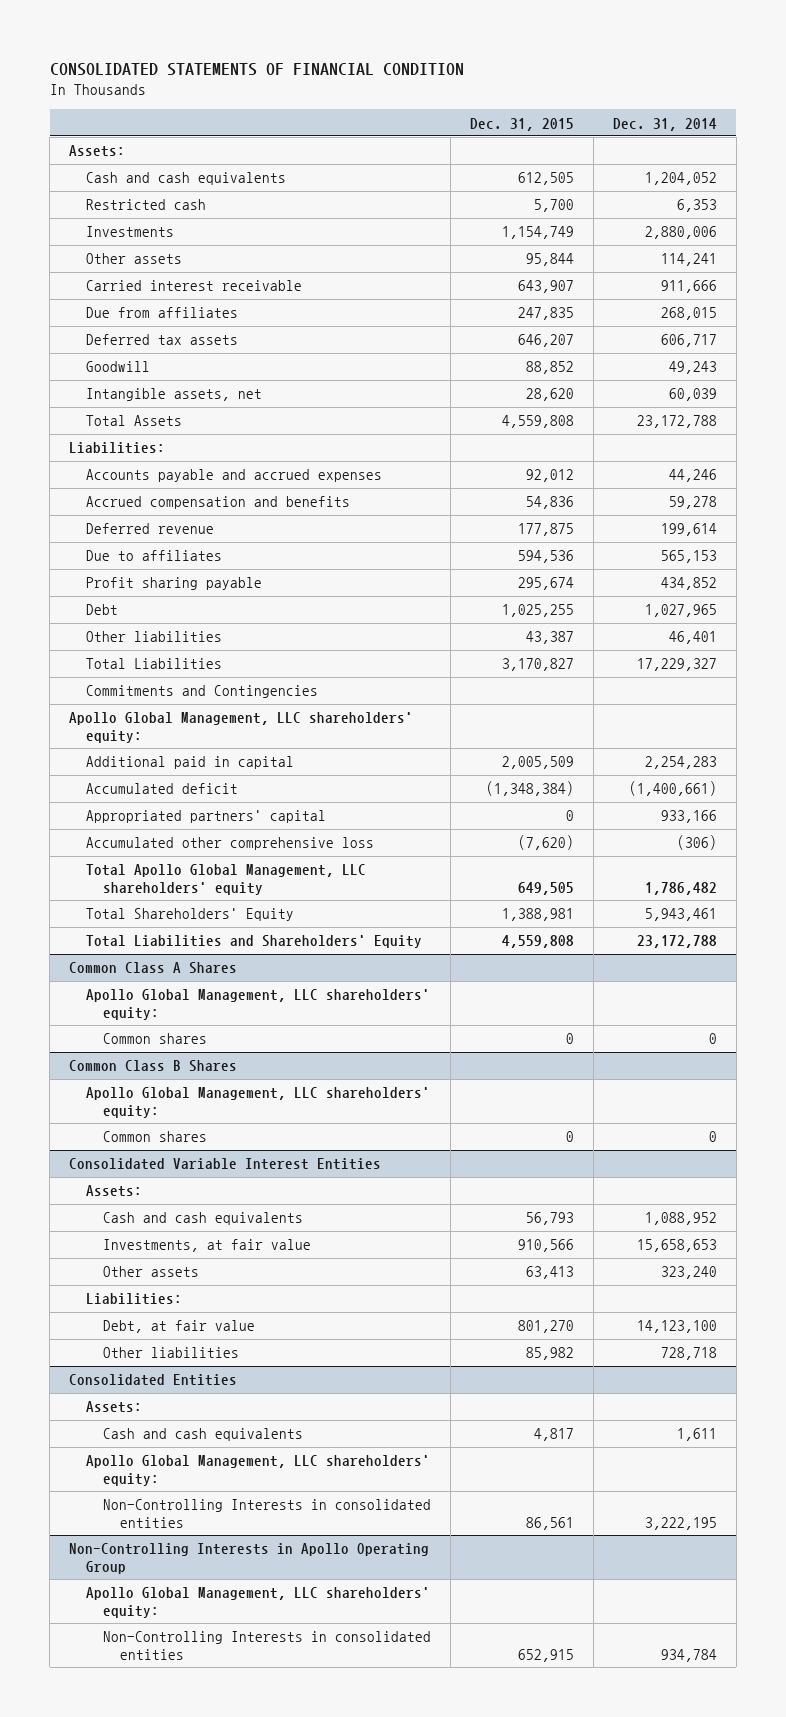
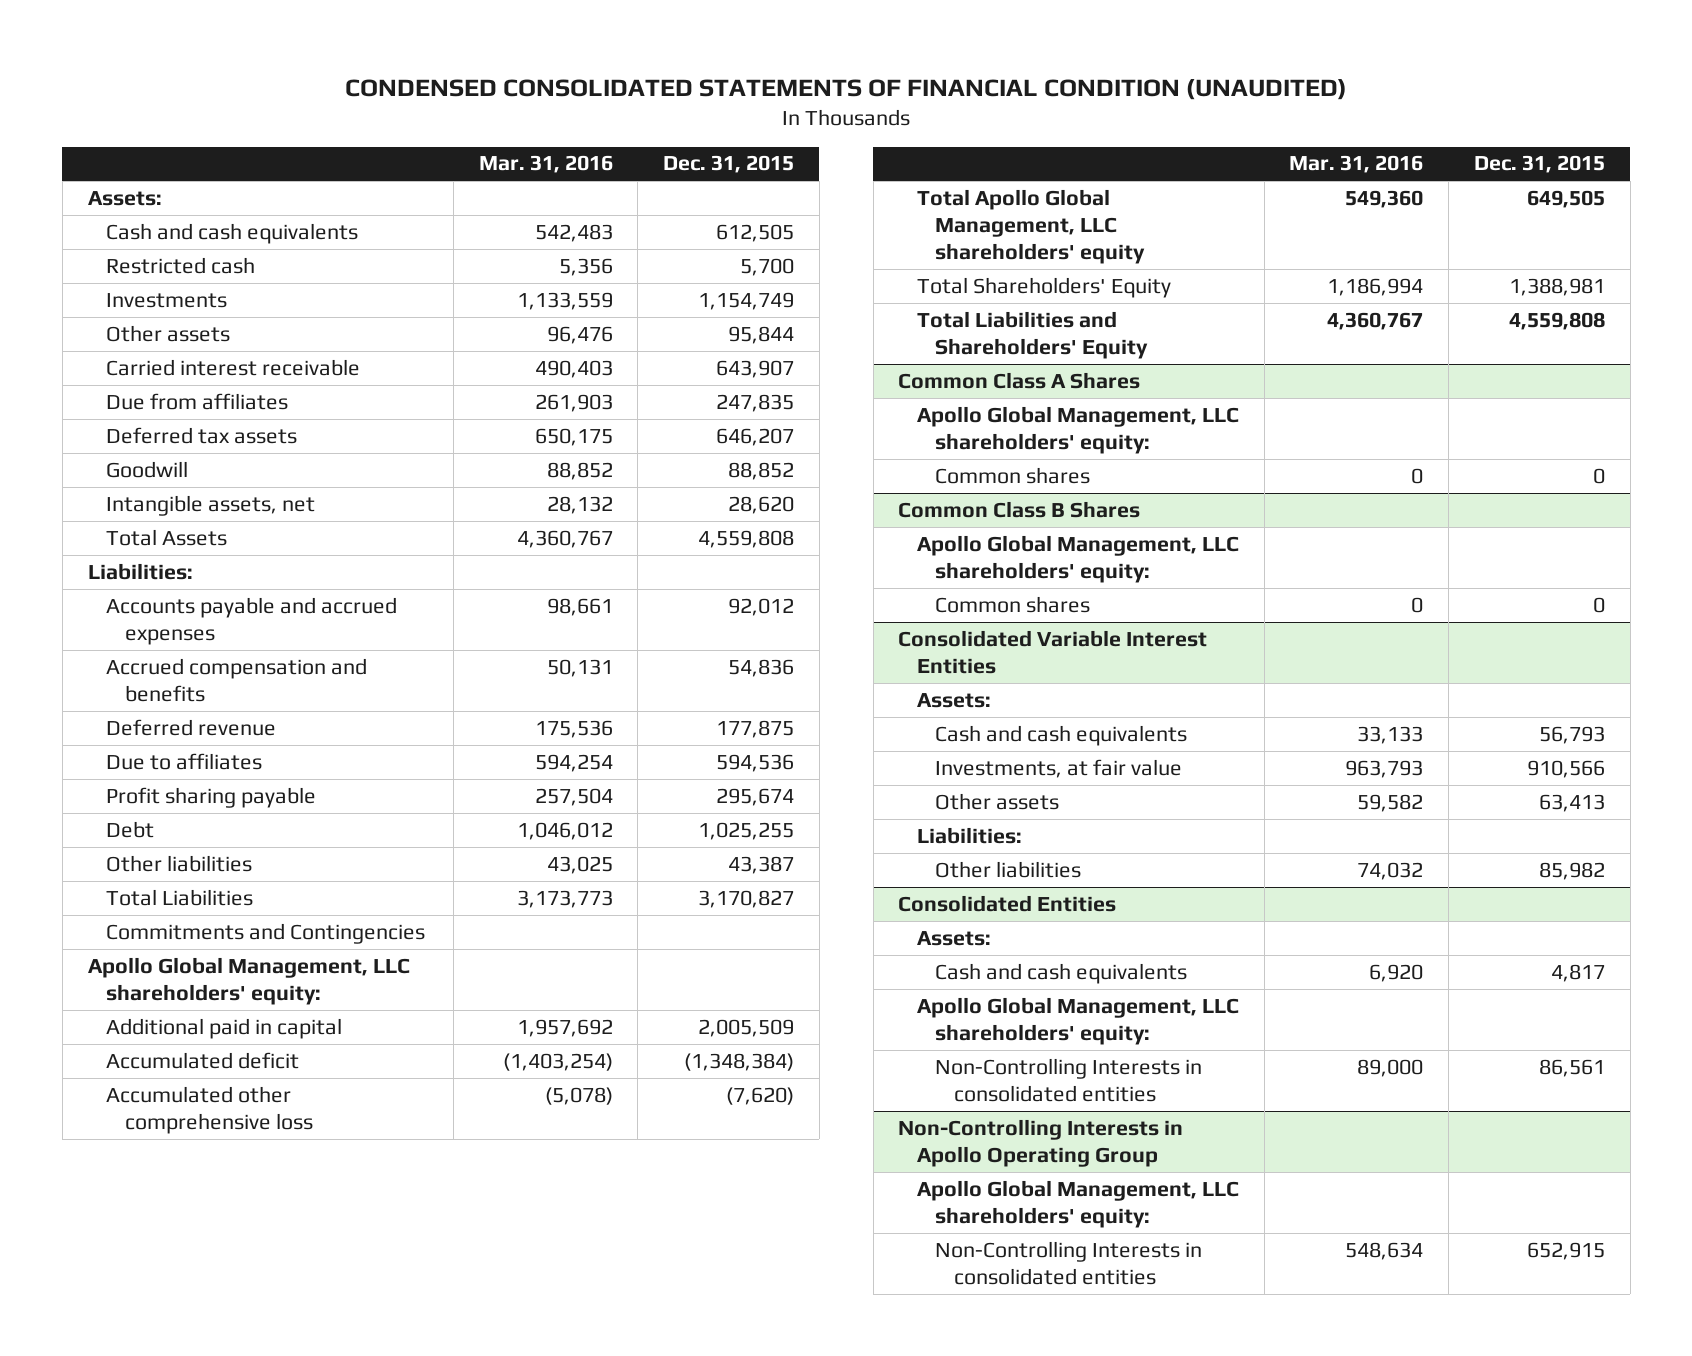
- CONSOLIDATED STATEMENTS OF FINANCIAL CONDITION
+ CONDENSED CONSOLIDATED STATEMENTS OF FINANCIAL CONDITION (UNAUDITED)
- | Dec. 31, 2015 | Dec. 31, 2014
+ | Mar. 31, 2016 | Dec. 31, 2015
- Appropriated partners' capital | 0 | 933,166
@ Consolidated Variable Interest Entities
- Debt, at fair value | 801,270 | 14,123,100

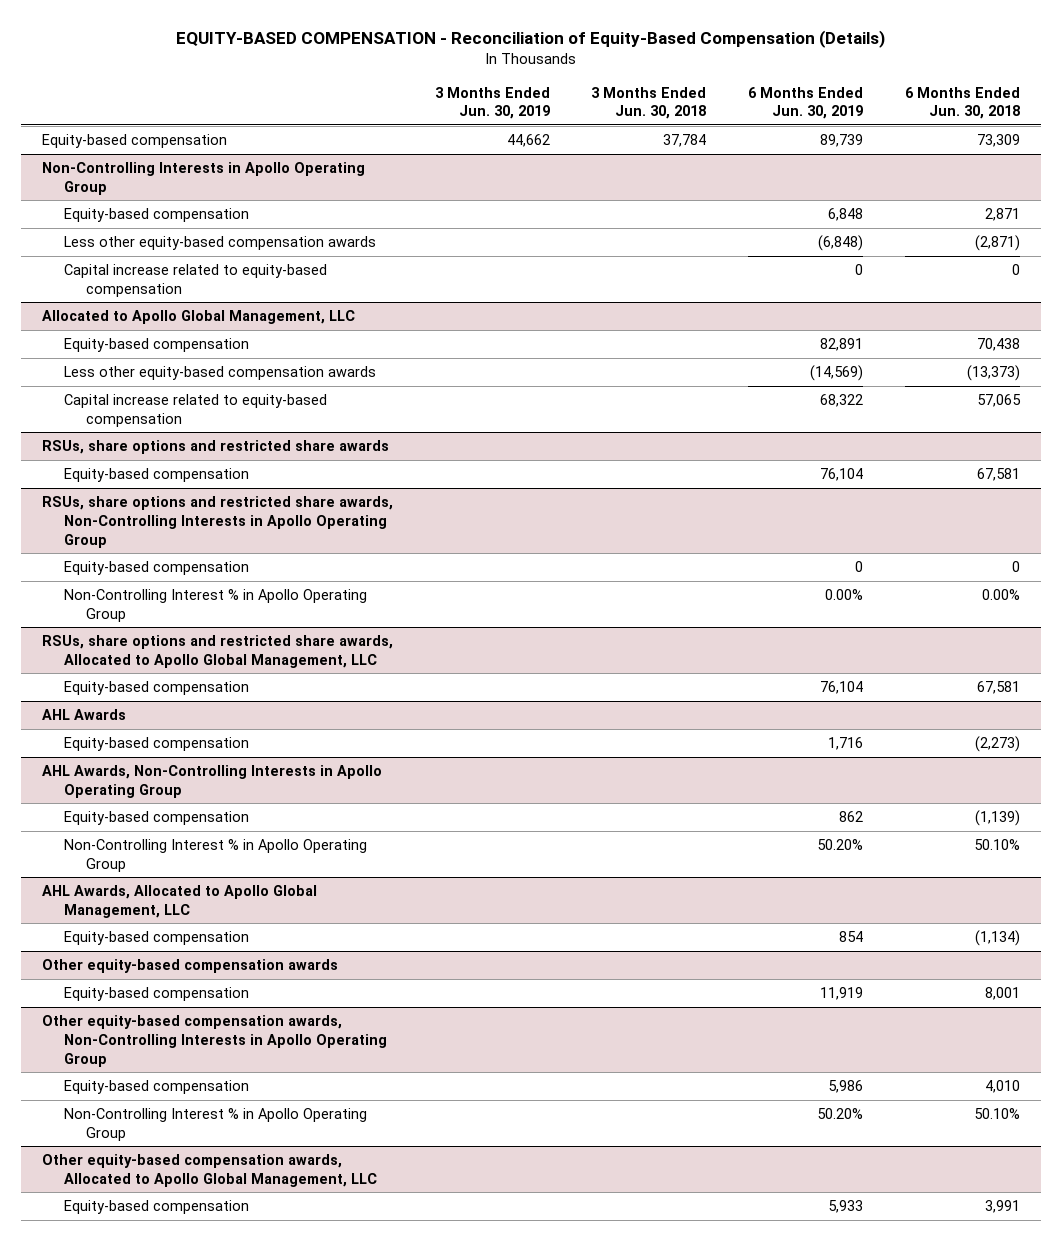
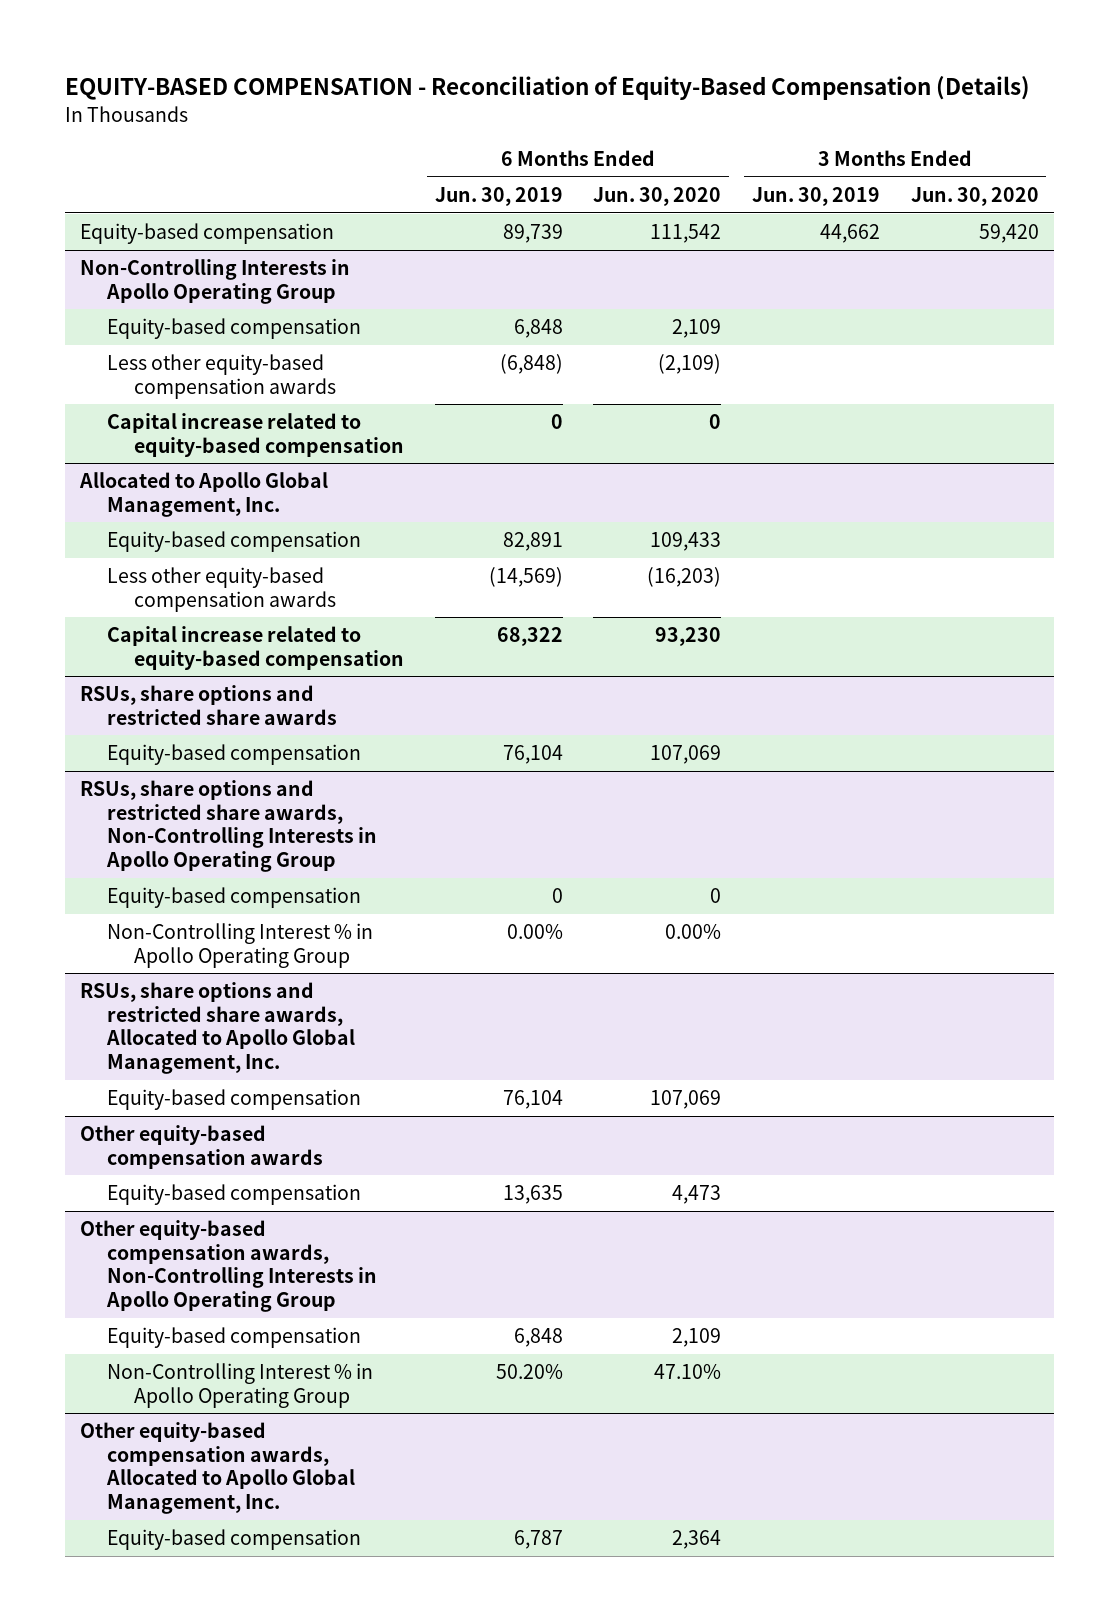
- | 3 Months Ended Jun. 30, 2019 | 3 Months Ended Jun. 30, 2018 | 6 Months Ended Jun. 30, 2019 | 6 Months Ended Jun. 30, 2018
+ | 6 Months Ended Jun. 30, 2019 | 6 Months Ended Jun. 30, 2020 | 3 Months Ended Jun. 30, 2019 | 3 Months Ended Jun. 30, 2020
- Allocated to Apollo Global Management, LLC
+ Allocated to Apollo Global Management, Inc.
- RSUs, share options and restricted share awards, Allocated to Apollo Global Management, LLC
+ RSUs, share options and restricted share awards, Allocated to Apollo Global Management, Inc.
- AHL Awards
- Equity-based compensation | | | 1,716 | (2,273)
- AHL Awards, Non-Controlling Interests in Apollo Operating Group
- Equity-based compensation | | | 862 | (1,139)
- Non-Controlling Interest % in Apollo Operating Group | | | 50.20% | 50.10%
- AHL Awards, Allocated to Apollo Global Management, LLC
- Equity-based compensation | | | 854 | (1,134)
@ Other equity-based compensation awards
- Equity-based compensation | | | 11,919 | 8,001
+ Equity-based compensation | 13,635 | 4,473 | |
@ Other equity-based compensation awards, Non-Controlling Interests in Apollo Operating Group
- Equity-based compensation | | | 5,986 | 4,010
+ Equity-based compensation | 6,848 | 2,109 | |
- Other equity-based compensation awards, Allocated to Apollo Global Management, LLC
- Equity-based compensation | | | 5,933 | 3,991
+ Other equity-based compensation awards, Allocated to Apollo Global Management, Inc.
+ Equity-based compensation | 6,787 | 2,364 | |

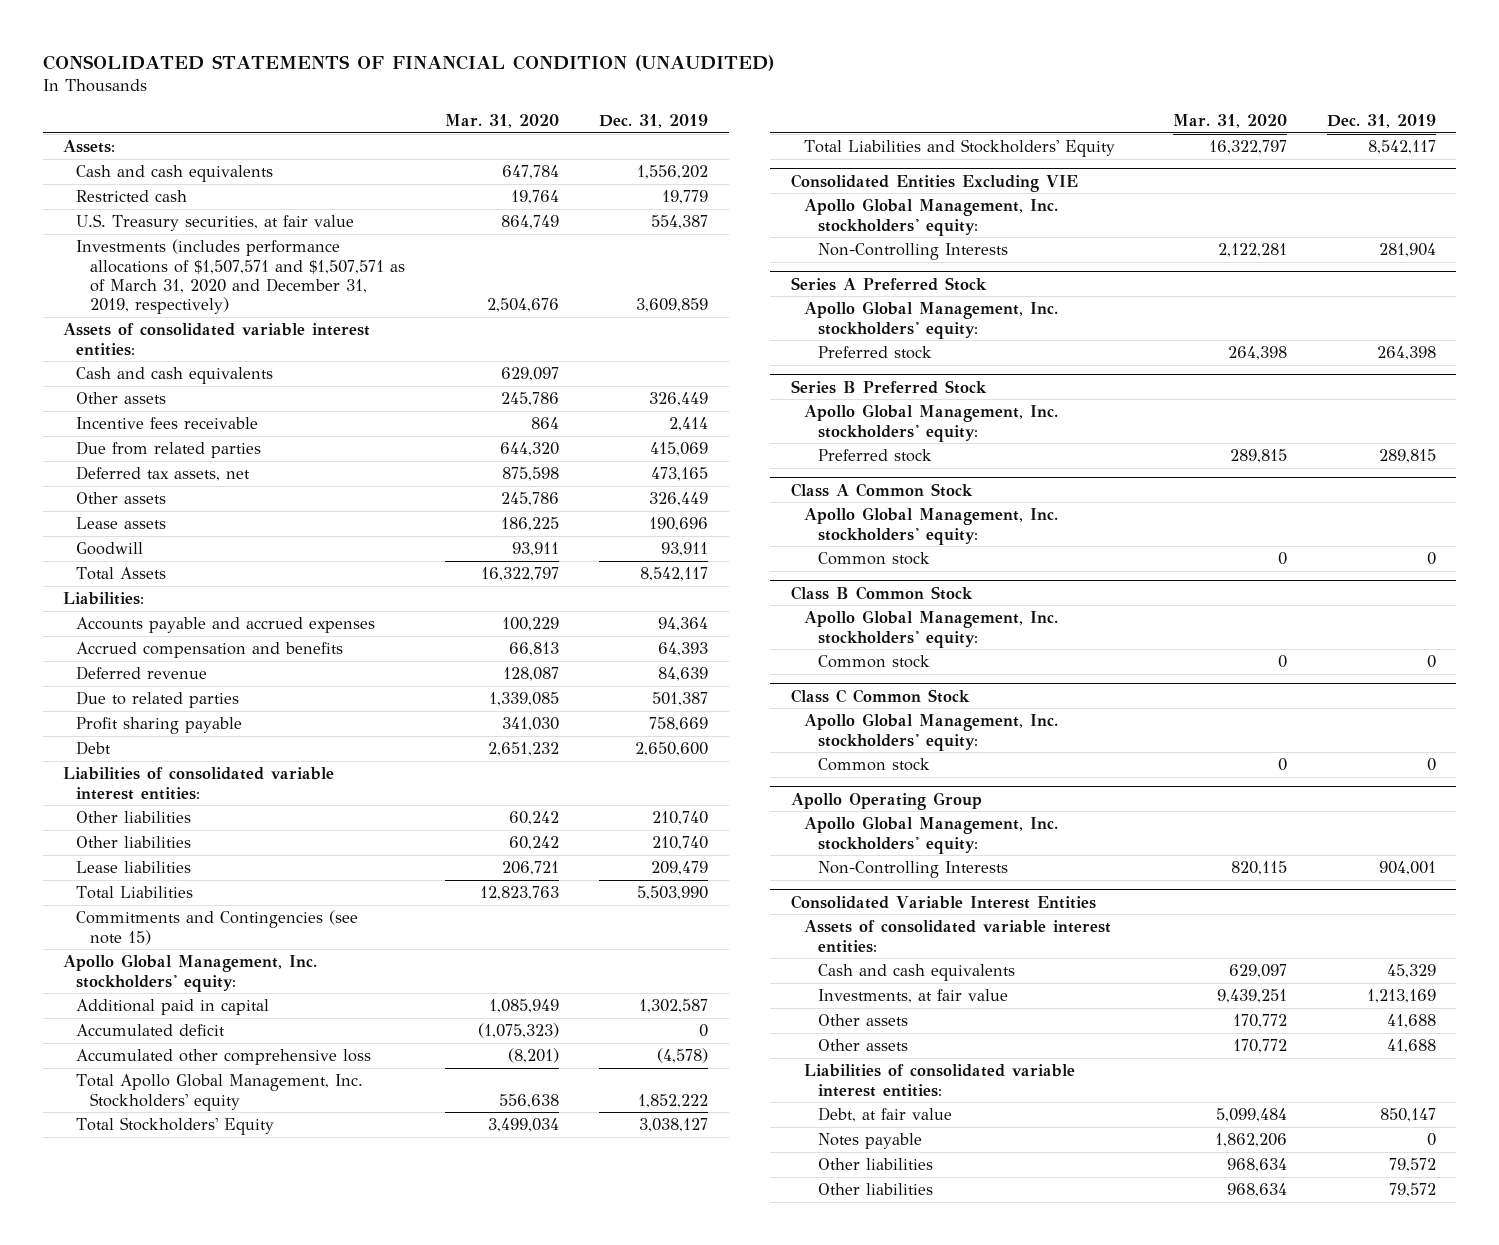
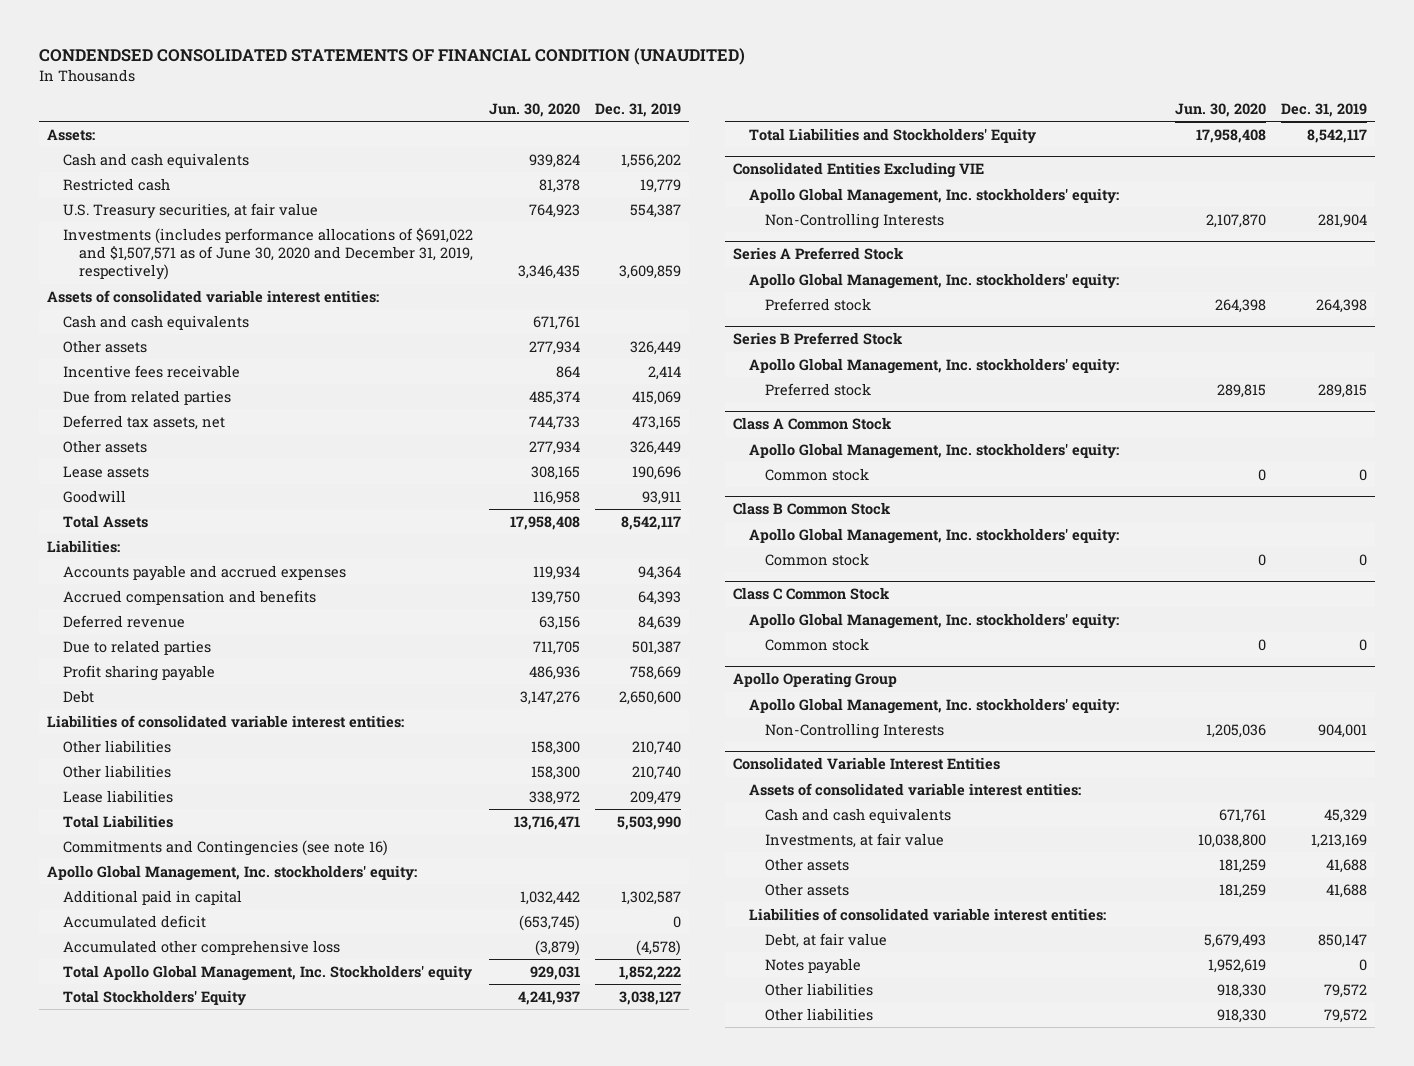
- CONSOLIDATED STATEMENTS OF FINANCIAL CONDITION (UNAUDITED)
+ CONDENDSED CONSOLIDATED STATEMENTS OF FINANCIAL CONDITION (UNAUDITED)
- | Mar. 31, 2020 | Dec. 31, 2019
+ | Jun. 30, 2020 | Dec. 31, 2019
- Investments (includes performance allocations of $1,507,571 and $1,507,571 as of March 31, 2020 and December 31, 2019, respectively) | 2,504,676 | 3,609,859
+ Investments (includes performance allocations of $691,022 and $1,507,571 as of June 30, 2020 and December 31, 2019, respectively) | 3,346,435 | 3,609,859
- Commitments and Contingencies (see note 15)
+ Commitments and Contingencies (see note 16)

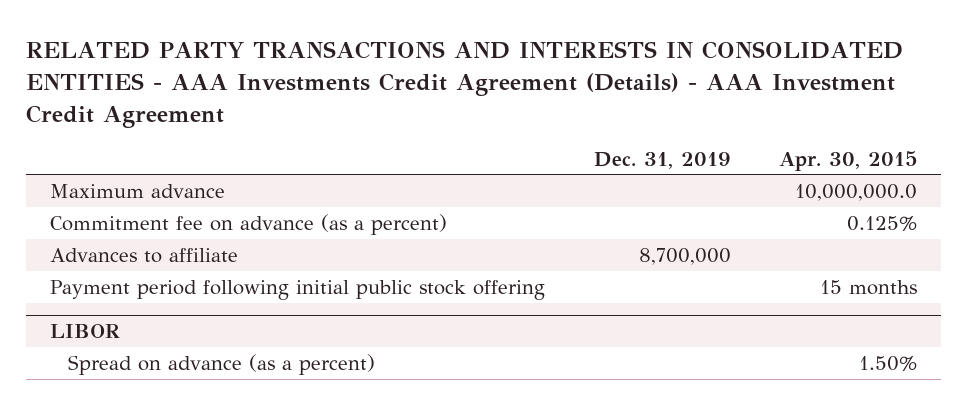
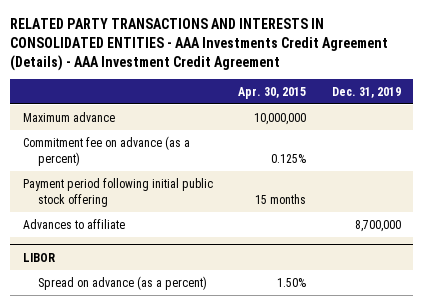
- | Dec. 31, 2019 | Apr. 30, 2015
+ | Apr. 30, 2015 | Dec. 31, 2019
- Maximum advance | | 10,000,000.0
+ Maximum advance | 10,000,000 |
moved down: Advances to affiliate | | 8,700,000

